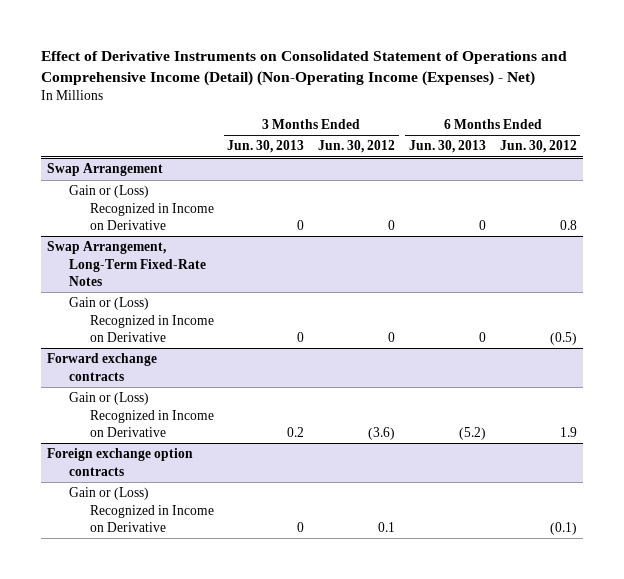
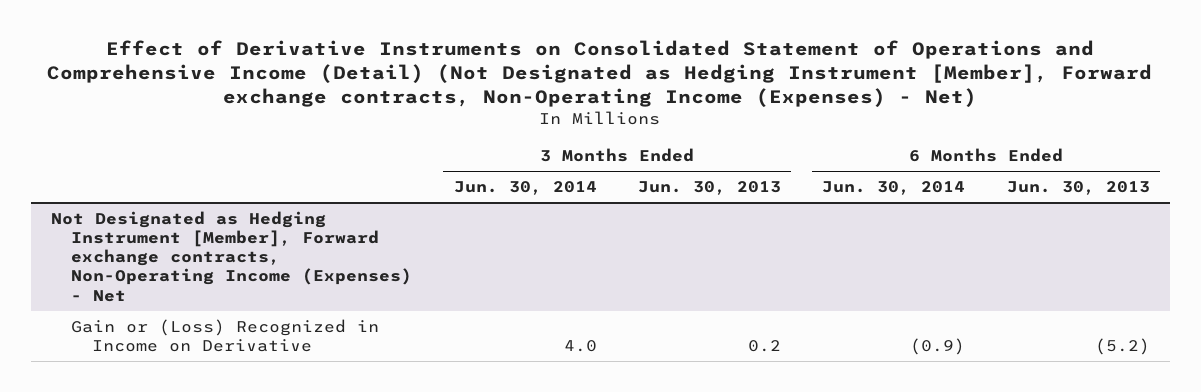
- Effect of Derivative Instruments on Consolidated Statement of Operations and Comprehensive Income (Detail) (Non-Operating Income (Expenses) - Net)
+ Effect of Derivative Instruments on Consolidated Statement of Operations and Comprehensive Income (Detail) (Not Designated as Hedging Instrument [Member], Forward exchange contracts, Non-Operating Income (Expenses) - Net)
- | 3 Months Ended Jun. 30, 2013 | 3 Months Ended Jun. 30, 2012 | 6 Months Ended Jun. 30, 2013 | 6 Months Ended Jun. 30, 2012
+ | 3 Months Ended Jun. 30, 2014 | 3 Months Ended Jun. 30, 2013 | 6 Months Ended Jun. 30, 2014 | 6 Months Ended Jun. 30, 2013
- Swap Arrangement
- Gain or (Loss) Recognized in Income on Derivative | 0 | 0 | 0 | 0.8
- Swap Arrangement, Long-Term Fixed-Rate Notes
- Gain or (Loss) Recognized in Income on Derivative | 0 | 0 | 0 | (0.5)
- Forward exchange contracts
+ Not Designated as Hedging Instrument [Member], Forward exchange contracts, Non-Operating Income (Expenses) - Net
- Foreign exchange option contracts
- Gain or (Loss) Recognized in Income on Derivative | 0 | 0.1 | | (0.1)

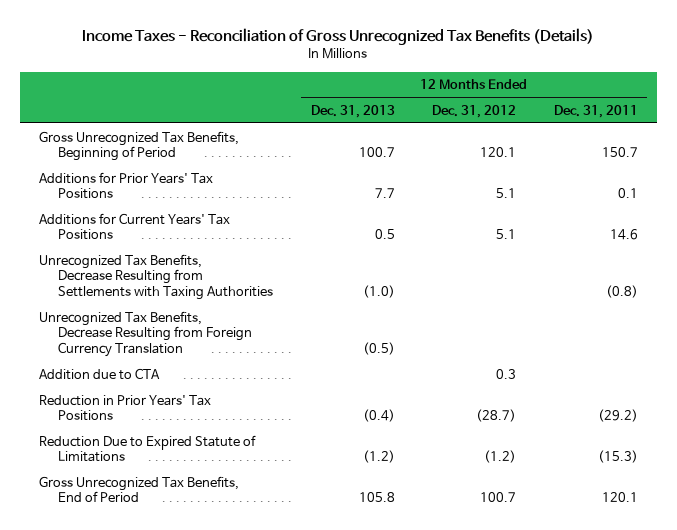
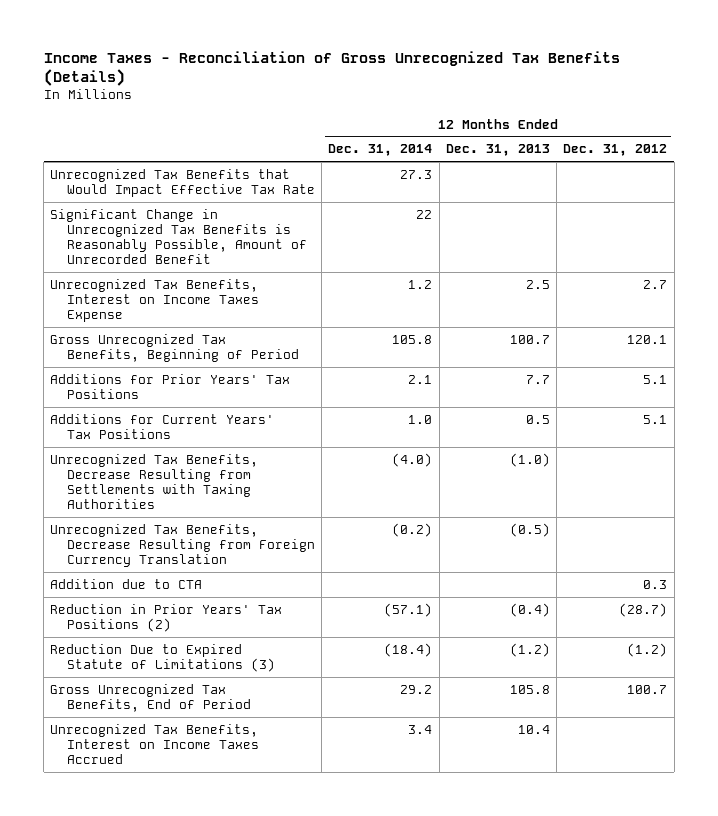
- | 12 Months Ended Dec. 31, 2013 | 12 Months Ended Dec. 31, 2012 | 12 Months Ended Dec. 31, 2011
+ | 12 Months Ended Dec. 31, 2014 | 12 Months Ended Dec. 31, 2013 | 12 Months Ended Dec. 31, 2012
+ Unrecognized Tax Benefits that Would Impact Effective Tax Rate | 27.3 | |
+ Significant Change in Unrecognized Tax Benefits is Reasonably Possible, Amount of Unrecorded Benefit | 22 | |
+ Unrecognized Tax Benefits, Interest on Income Taxes Expense | 1.2 | 2.5 | 2.7
- Reduction in Prior Years' Tax Positions | (0.4) | (28.7) | (29.2)
- Reduction Due to Expired Statute of Limitations | (1.2) | (1.2) | (15.3)
+ Reduction in Prior Years' Tax Positions (2) | (57.1) | (0.4) | (28.7)
+ Reduction Due to Expired Statute of Limitations (3) | (18.4) | (1.2) | (1.2)
+ Unrecognized Tax Benefits, Interest on Income Taxes Accrued | 3.4 | 10.4 |

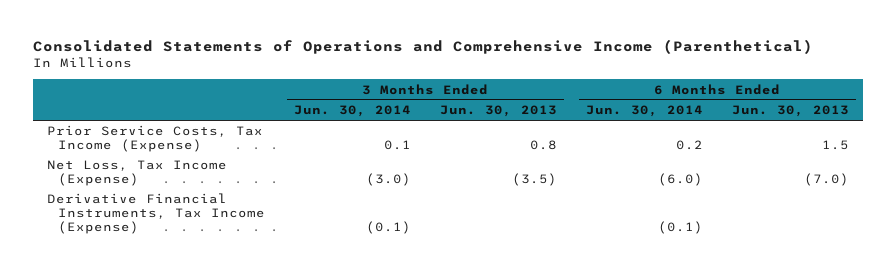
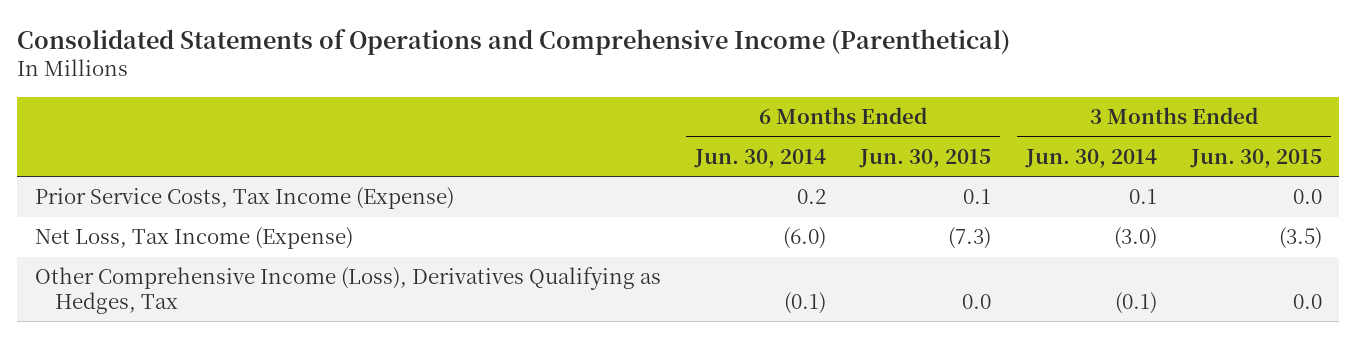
- | 3 Months Ended Jun. 30, 2014 | 3 Months Ended Jun. 30, 2013 | 6 Months Ended Jun. 30, 2014 | 6 Months Ended Jun. 30, 2013
+ | 6 Months Ended Jun. 30, 2014 | 6 Months Ended Jun. 30, 2015 | 3 Months Ended Jun. 30, 2014 | 3 Months Ended Jun. 30, 2015
- Derivative Financial Instruments, Tax Income (Expense) | (0.1) | | (0.1) |
+ Other Comprehensive Income (Loss), Derivatives Qualifying as Hedges, Tax | (0.1) | 0.0 | (0.1) | 0.0

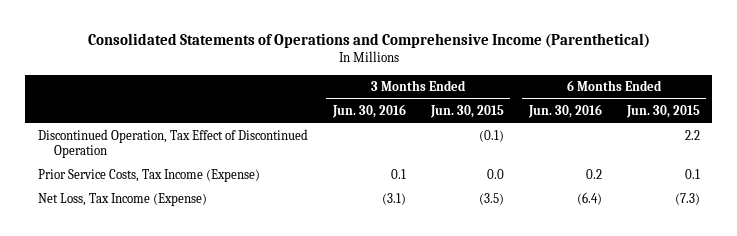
- | 6 Months Ended Jun. 30, 2014 | 6 Months Ended Jun. 30, 2015 | 3 Months Ended Jun. 30, 2014 | 3 Months Ended Jun. 30, 2015
+ | 3 Months Ended Jun. 30, 2016 | 3 Months Ended Jun. 30, 2015 | 6 Months Ended Jun. 30, 2016 | 6 Months Ended Jun. 30, 2015
+ Discontinued Operation, Tax Effect of Discontinued Operation | | (0.1) | | 2.2
- Other Comprehensive Income (Loss), Derivatives Qualifying as Hedges, Tax | (0.1) | 0.0 | (0.1) | 0.0

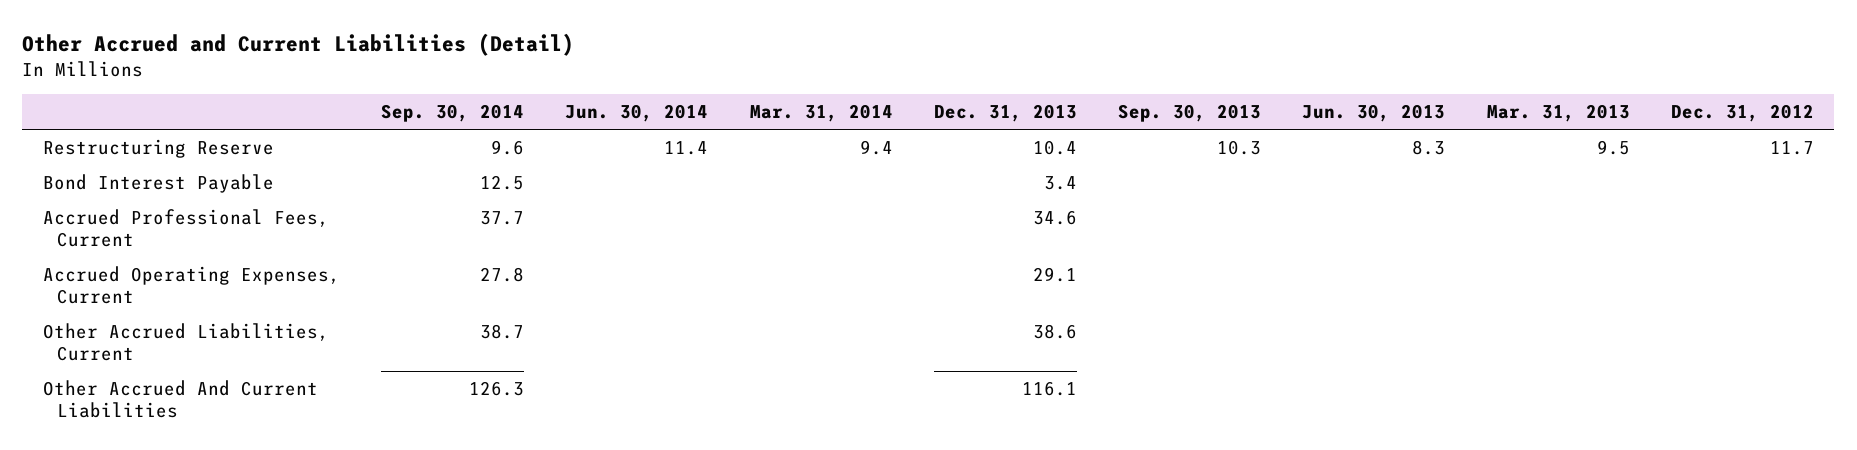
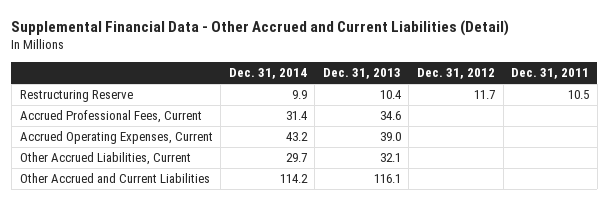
- Other Accrued and Current Liabilities (Detail)
+ Supplemental Financial Data - Other Accrued and Current Liabilities (Detail)
- | Sep. 30, 2014 | Jun. 30, 2014 | Mar. 31, 2014 | Dec. 31, 2013 | Sep. 30, 2013 | Jun. 30, 2013 | Mar. 31, 2013 | Dec. 31, 2012
+ | Dec. 31, 2014 | Dec. 31, 2013 | Dec. 31, 2012 | Dec. 31, 2011
- Bond Interest Payable | 12.5 | | | 3.4 | | | |
- Accrued Operating Expenses, Current | 27.8 | | | 29.1 | | | |
- Other Accrued Liabilities, Current | 38.7 | | | 38.6 | | | |
- Other Accrued And Current Liabilities | 126.3 | | | 116.1 | | | |
+ Accrued Operating Expenses, Current | 43.2 | 39.0 | |
+ Other Accrued Liabilities, Current | 29.7 | 32.1 | |
+ Other Accrued and Current Liabilities | 114.2 | 116.1 | |

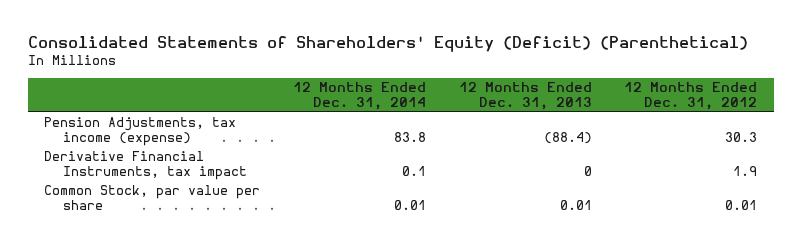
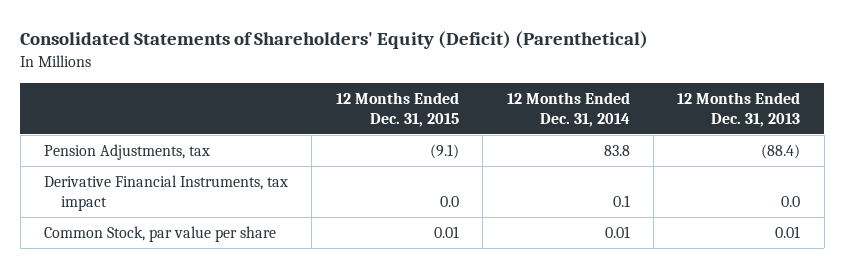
- | 12 Months Ended Dec. 31, 2014 | 12 Months Ended Dec. 31, 2013 | 12 Months Ended Dec. 31, 2012
+ | 12 Months Ended Dec. 31, 2015 | 12 Months Ended Dec. 31, 2014 | 12 Months Ended Dec. 31, 2013
- Pension Adjustments, tax income (expense) | 83.8 | (88.4) | 30.3
- Derivative Financial Instruments, tax impact | 0.1 | 0 | 1.9
+ Pension Adjustments, tax | (9.1) | 83.8 | (88.4)
+ Derivative Financial Instruments, tax impact | 0.0 | 0.1 | 0.0

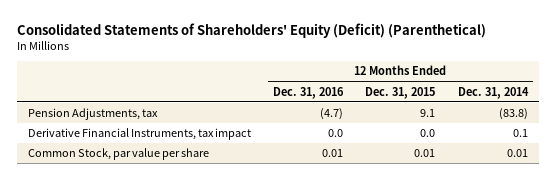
- | 12 Months Ended Dec. 31, 2015 | 12 Months Ended Dec. 31, 2014 | 12 Months Ended Dec. 31, 2013
+ | 12 Months Ended Dec. 31, 2016 | 12 Months Ended Dec. 31, 2015 | 12 Months Ended Dec. 31, 2014
- Pension Adjustments, tax | (9.1) | 83.8 | (88.4)
+ Pension Adjustments, tax | (4.7) | 9.1 | (83.8)

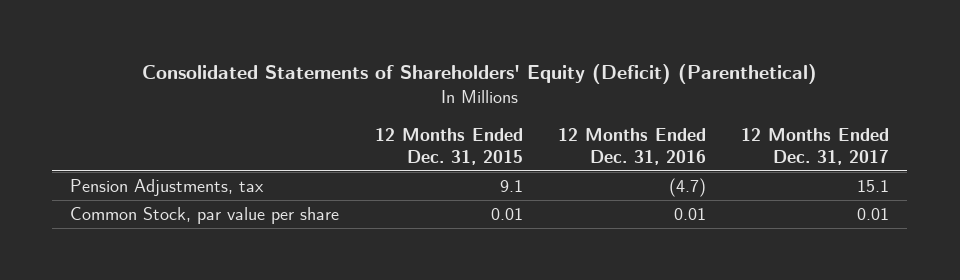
- | 12 Months Ended Dec. 31, 2016 | 12 Months Ended Dec. 31, 2015 | 12 Months Ended Dec. 31, 2014
+ | 12 Months Ended Dec. 31, 2015 | 12 Months Ended Dec. 31, 2016 | 12 Months Ended Dec. 31, 2017
- Derivative Financial Instruments, tax impact | 0.0 | 0.0 | 0.1

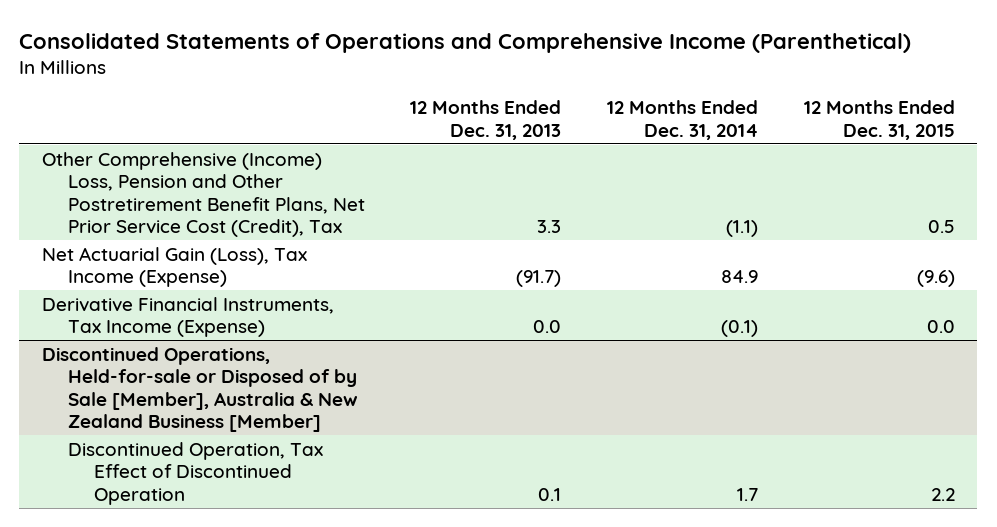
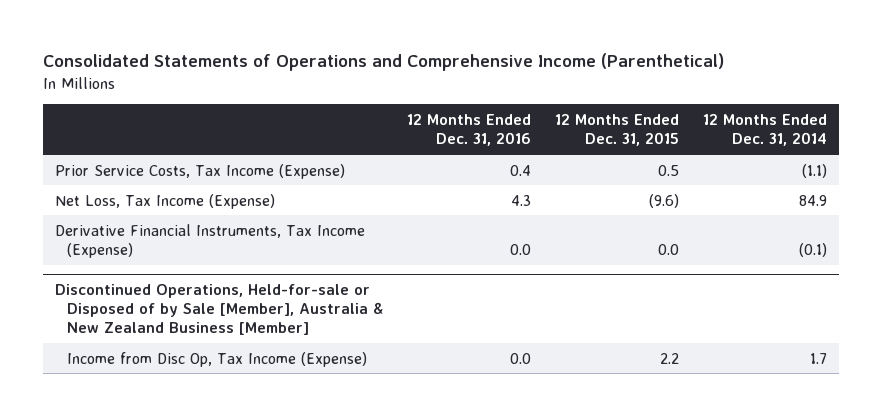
- | 12 Months Ended Dec. 31, 2013 | 12 Months Ended Dec. 31, 2014 | 12 Months Ended Dec. 31, 2015
+ | 12 Months Ended Dec. 31, 2016 | 12 Months Ended Dec. 31, 2015 | 12 Months Ended Dec. 31, 2014
- Other Comprehensive (Income) Loss, Pension and Other Postretirement Benefit Plans, Net Prior Service Cost (Credit), Tax | 3.3 | (1.1) | 0.5
- Net Actuarial Gain (Loss), Tax Income (Expense) | (91.7) | 84.9 | (9.6)
+ Prior Service Costs, Tax Income (Expense) | 0.4 | 0.5 | (1.1)
+ Net Loss, Tax Income (Expense) | 4.3 | (9.6) | 84.9
@ Discontinued Operations, Held-for-sale or Disposed of by Sale [Member], Australia & New Zealand Business [Member]
- Discontinued Operation, Tax Effect of Discontinued Operation | 0.1 | 1.7 | 2.2
+ Income from Disc Op, Tax Income (Expense) | 0.0 | 2.2 | 1.7

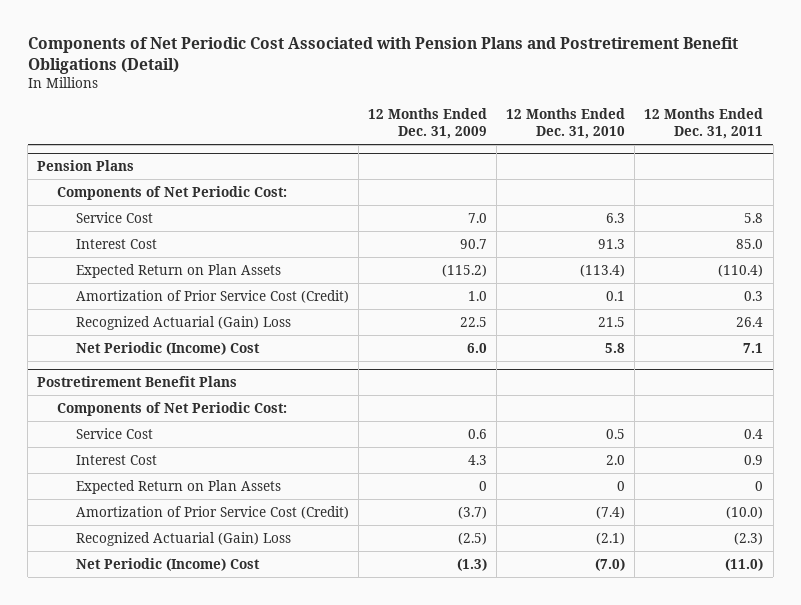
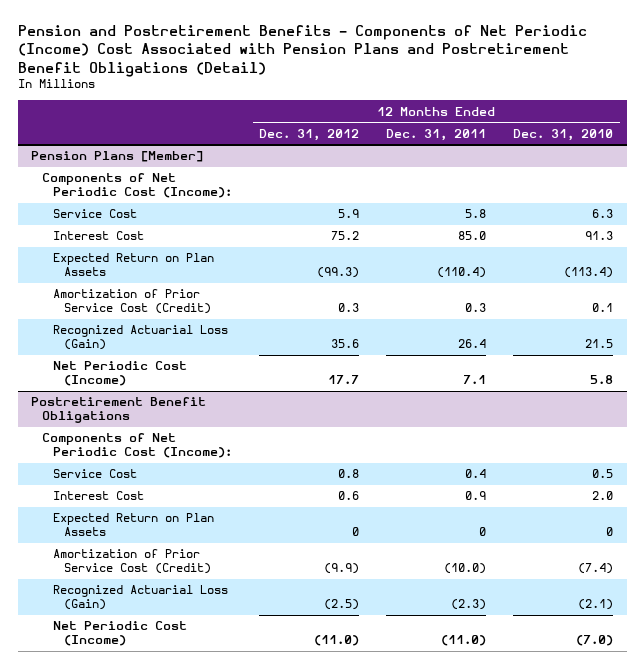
- Components of Net Periodic Cost Associated with Pension Plans and Postretirement Benefit Obligations (Detail)
+ Pension and Postretirement Benefits - Components of Net Periodic (Income) Cost Associated with Pension Plans and Postretirement Benefit Obligations (Detail)
- | 12 Months Ended Dec. 31, 2009 | 12 Months Ended Dec. 31, 2010 | 12 Months Ended Dec. 31, 2011
+ | 12 Months Ended Dec. 31, 2012 | 12 Months Ended Dec. 31, 2011 | 12 Months Ended Dec. 31, 2010
- Pension Plans
- Components of Net Periodic Cost:
+ Pension Plans [Member]
+ Components of Net Periodic Cost (Income):
- Recognized Actuarial (Gain) Loss | 22.5 | 21.5 | 26.4
- Net Periodic (Income) Cost | 6.0 | 5.8 | 7.1
- Postretirement Benefit Plans
- Components of Net Periodic Cost:
+ Recognized Actuarial Loss (Gain) | 35.6 | 26.4 | 21.5
+ Net Periodic Cost (Income) | 17.7 | 7.1 | 5.8
+ Postretirement Benefit Obligations
+ Components of Net Periodic Cost (Income):
- Recognized Actuarial (Gain) Loss | (2.5) | (2.1) | (2.3)
- Net Periodic (Income) Cost | (1.3) | (7.0) | (11.0)
+ Recognized Actuarial Loss (Gain) | (2.5) | (2.3) | (2.1)
+ Net Periodic Cost (Income) | (11.0) | (11.0) | (7.0)

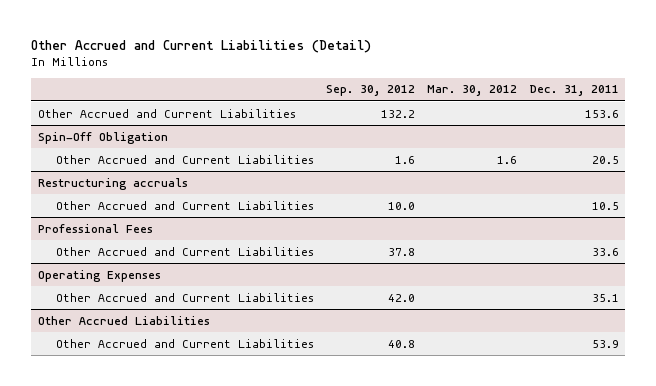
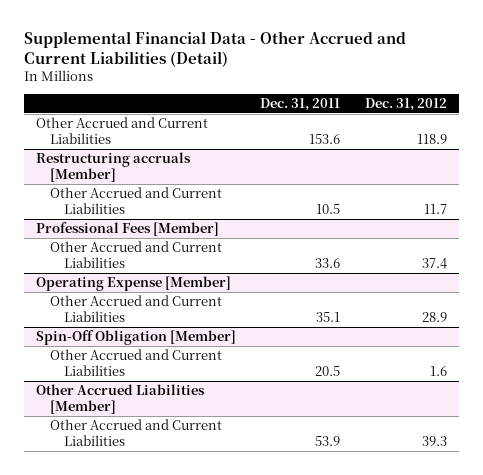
- Other Accrued and Current Liabilities (Detail)
+ Supplemental Financial Data - Other Accrued and Current Liabilities (Detail)
- | Sep. 30, 2012 | Mar. 30, 2012 | Dec. 31, 2011
+ | Dec. 31, 2011 | Dec. 31, 2012
- Spin-Off Obligation
- Other Accrued and Current Liabilities | 1.6 | 1.6 | 20.5
- Restructuring accruals
+ Restructuring accruals [Member]
- Professional Fees
+ Professional Fees [Member]
- Operating Expenses
+ Operating Expense [Member]
- Other Accrued Liabilities
+ Spin-Off Obligation [Member]
+ Other Accrued and Current Liabilities | 20.5 | 1.6
+ Other Accrued Liabilities [Member]

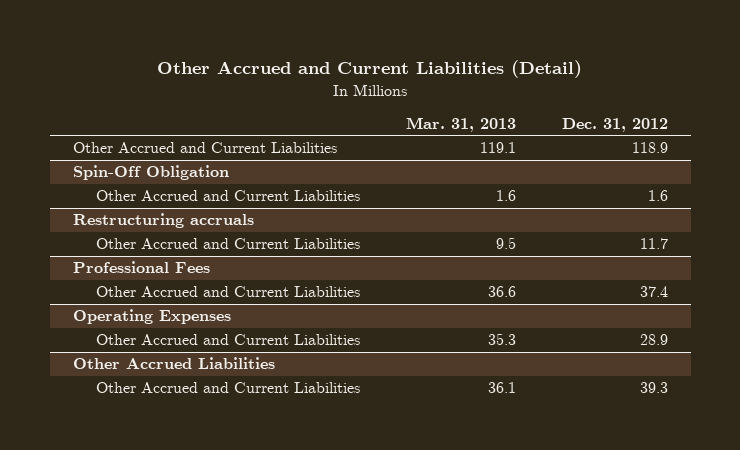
- Supplemental Financial Data - Other Accrued and Current Liabilities (Detail)
+ Other Accrued and Current Liabilities (Detail)
- | Dec. 31, 2011 | Dec. 31, 2012
+ | Mar. 31, 2013 | Dec. 31, 2012
- Restructuring accruals [Member]
+ Spin-Off Obligation
+ Other Accrued and Current Liabilities | 1.6 | 1.6
+ Restructuring accruals
- Professional Fees [Member]
+ Professional Fees
- Operating Expense [Member]
+ Operating Expenses
- Spin-Off Obligation [Member]
- Other Accrued and Current Liabilities | 20.5 | 1.6
- Other Accrued Liabilities [Member]
+ Other Accrued Liabilities

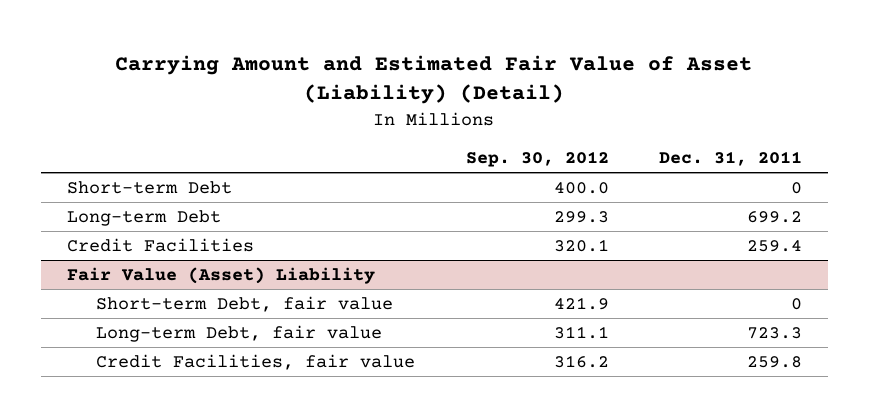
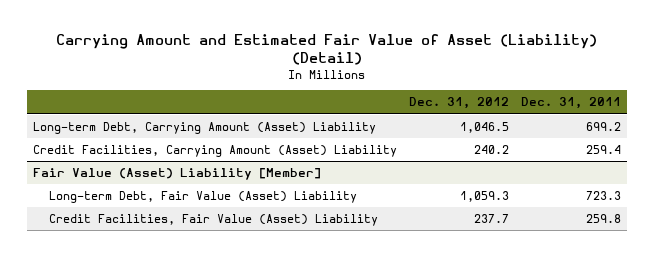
- | Sep. 30, 2012 | Dec. 31, 2011
+ | Dec. 31, 2012 | Dec. 31, 2011
- Short-term Debt | 400.0 | 0
- Long-term Debt | 299.3 | 699.2
- Credit Facilities | 320.1 | 259.4
- Fair Value (Asset) Liability
- Short-term Debt, fair value | 421.9 | 0
- Long-term Debt, fair value | 311.1 | 723.3
- Credit Facilities, fair value | 316.2 | 259.8
+ Long-term Debt, Carrying Amount (Asset) Liability | 1,046.5 | 699.2
+ Credit Facilities, Carrying Amount (Asset) Liability | 240.2 | 259.4
+ Fair Value (Asset) Liability [Member]
+ Long-term Debt, Fair Value (Asset) Liability | 1,059.3 | 723.3
+ Credit Facilities, Fair Value (Asset) Liability | 237.7 | 259.8

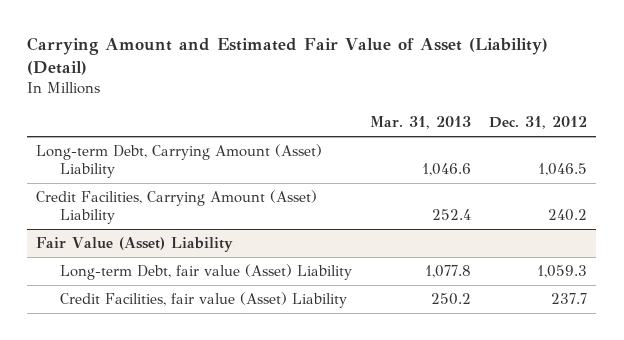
- | Dec. 31, 2012 | Dec. 31, 2011
+ | Mar. 31, 2013 | Dec. 31, 2012
- Fair Value (Asset) Liability [Member]
- Long-term Debt, Fair Value (Asset) Liability | 1,059.3 | 723.3
- Credit Facilities, Fair Value (Asset) Liability | 237.7 | 259.8
+ Fair Value (Asset) Liability
+ Long-term Debt, fair value (Asset) Liability | 1,077.8 | 1,059.3
+ Credit Facilities, fair value (Asset) Liability | 250.2 | 237.7

